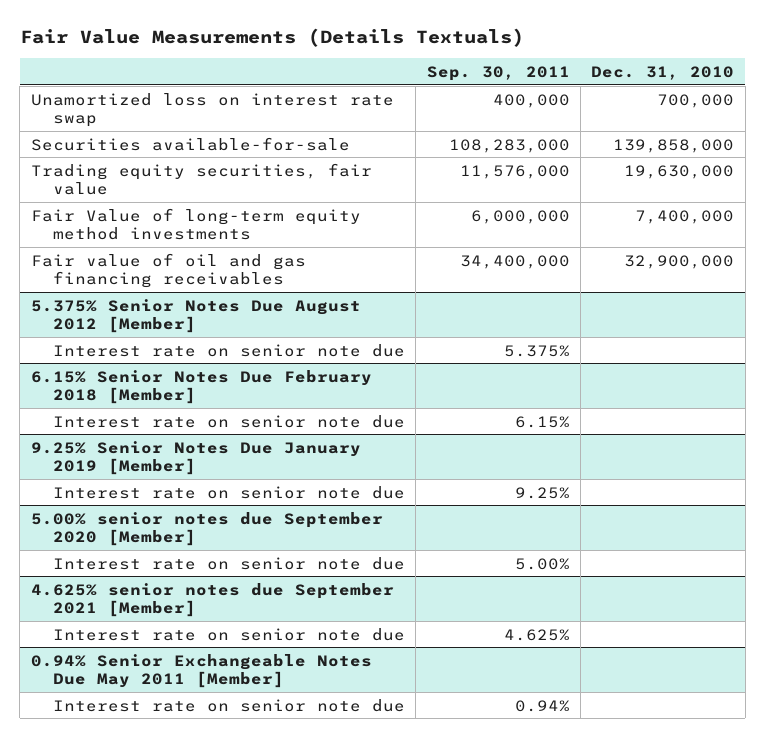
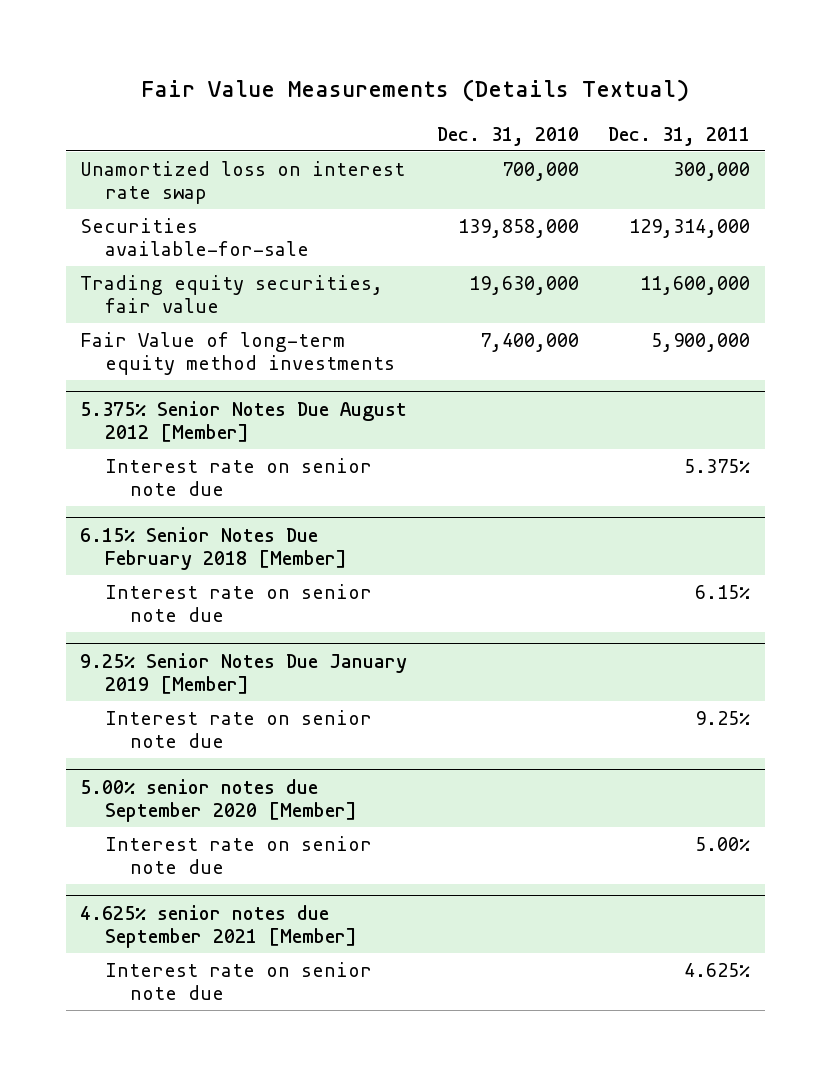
- Fair Value Measurements (Details Textuals)
+ Fair Value Measurements (Details Textual)
- | Sep. 30, 2011 | Dec. 31, 2010
+ | Dec. 31, 2010 | Dec. 31, 2011
- Fair value of oil and gas financing receivables | 34,400,000 | 32,900,000
- 0.94% Senior Exchangeable Notes Due May 2011 [Member]
- Interest rate on senior note due | 0.94% |

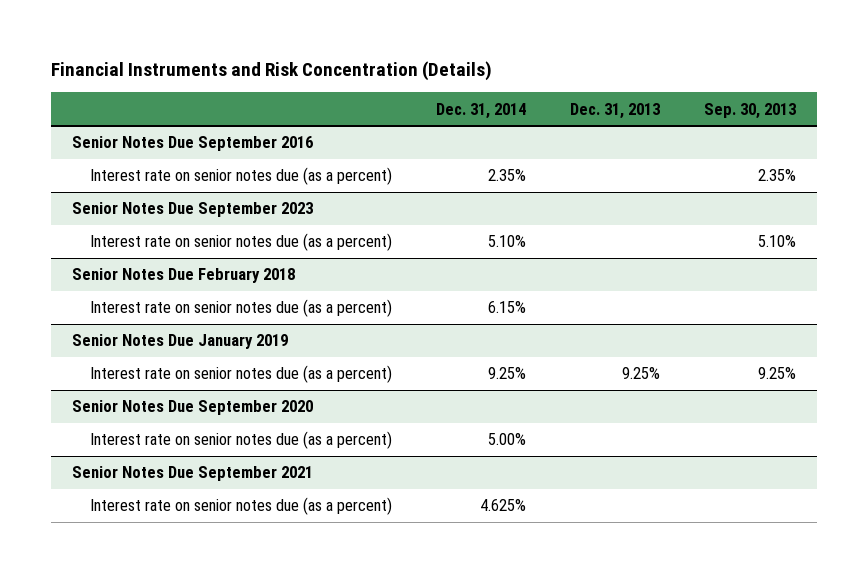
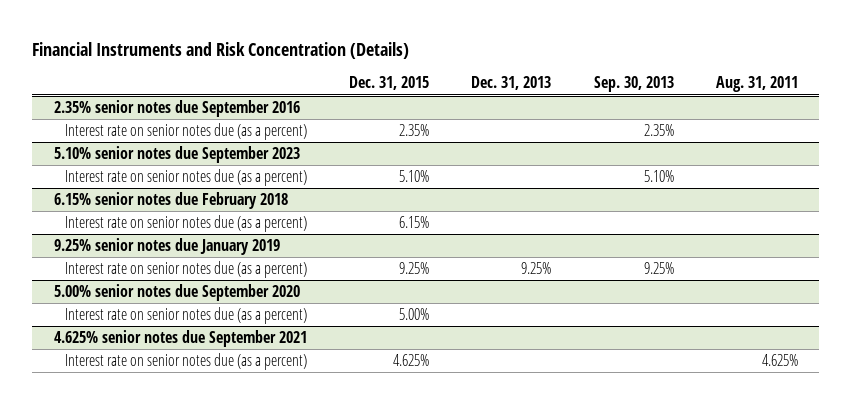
- | Dec. 31, 2014 | Dec. 31, 2013 | Sep. 30, 2013
+ | Dec. 31, 2015 | Dec. 31, 2013 | Sep. 30, 2013 | Aug. 31, 2011
- Senior Notes Due September 2016
+ 2.35% senior notes due September 2016
- Senior Notes Due September 2023
+ 5.10% senior notes due September 2023
- Senior Notes Due February 2018
+ 6.15% senior notes due February 2018
- Senior Notes Due January 2019
+ 9.25% senior notes due January 2019
- Senior Notes Due September 2020
+ 5.00% senior notes due September 2020
- Senior Notes Due September 2021
+ 4.625% senior notes due September 2021

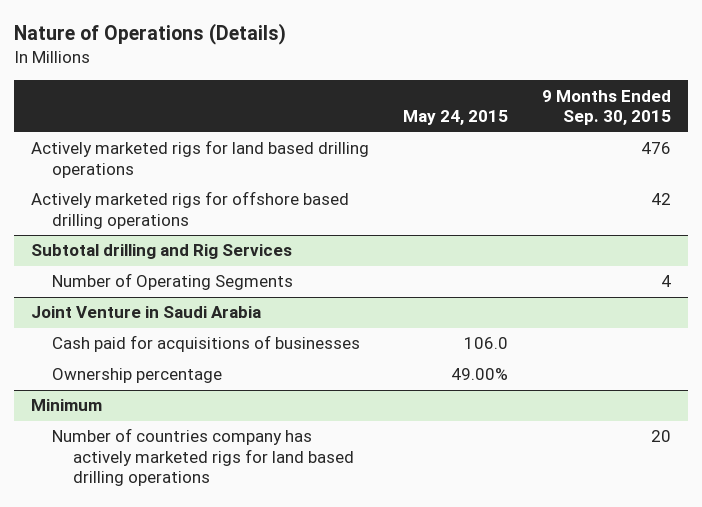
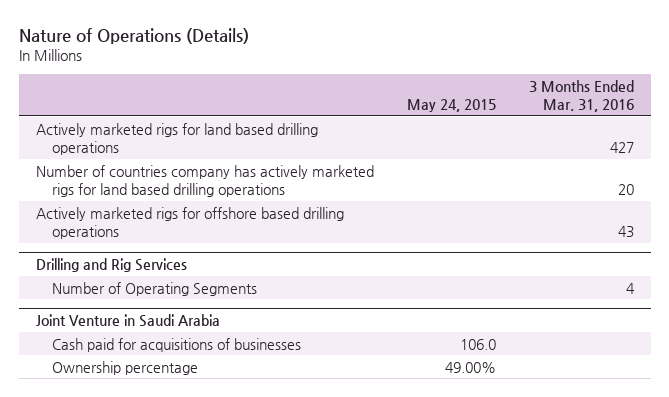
- | May 24, 2015 | 9 Months Ended Sep. 30, 2015
+ | May 24, 2015 | 3 Months Ended Mar. 31, 2016
+ Number of countries company has actively marketed rigs for land based drilling operations | | 20
- Subtotal drilling and Rig Services
+ Drilling and Rig Services
- Minimum
- Number of countries company has actively marketed rigs for land based drilling operations | | 20

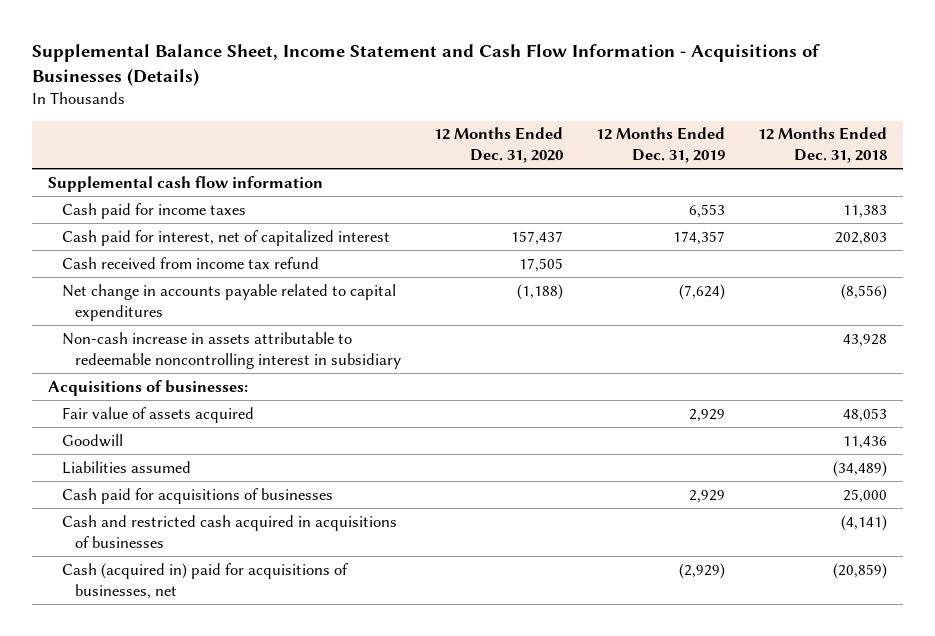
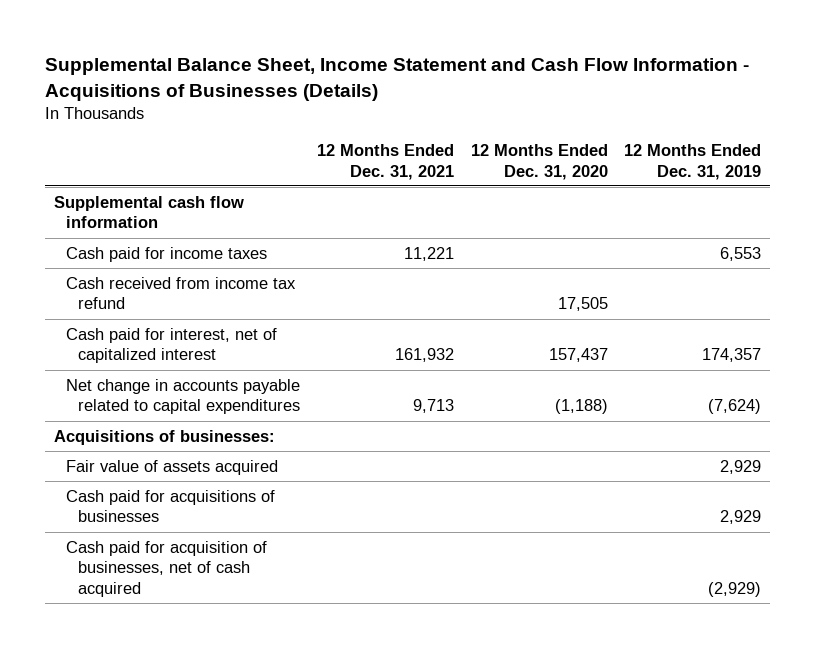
- | 12 Months Ended Dec. 31, 2020 | 12 Months Ended Dec. 31, 2019 | 12 Months Ended Dec. 31, 2018
+ | 12 Months Ended Dec. 31, 2021 | 12 Months Ended Dec. 31, 2020 | 12 Months Ended Dec. 31, 2019
moved down: Cash paid for interest, net of capitalized interest | 161,932 | 157,437 | 174,357
- Non-cash increase in assets attributable to redeemable noncontrolling interest in subsidiary | | | 43,928
- Goodwill | | | 11,436
- Liabilities assumed | | | (34,489)
- Cash and restricted cash acquired in acquisitions of businesses | | | (4,141)
- Cash (acquired in) paid for acquisitions of businesses, net | | (2,929) | (20,859)
+ Cash paid for acquisition of businesses, net of cash acquired | | | (2,929)

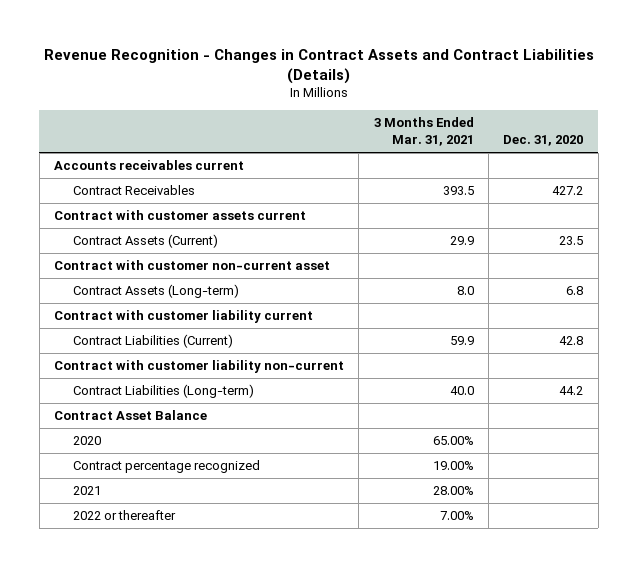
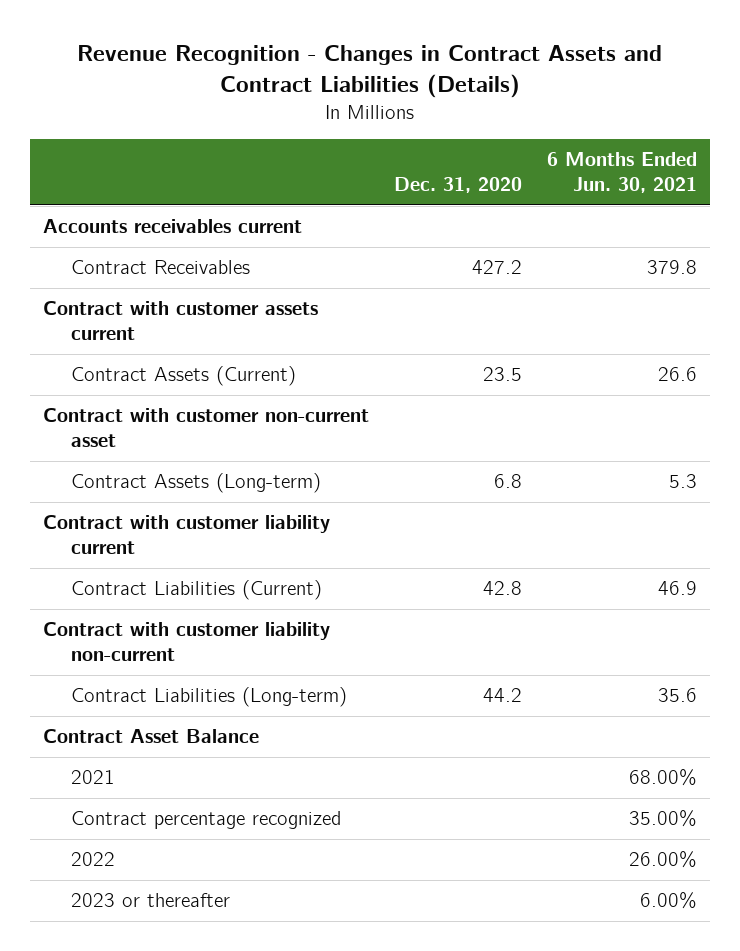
- | 3 Months Ended Mar. 31, 2021 | Dec. 31, 2020
+ | Dec. 31, 2020 | 6 Months Ended Jun. 30, 2021
- 2020 | 65.00% |
- 2022 or thereafter | 7.00% |
moved down: Contract percentage recognized | | 35.00%
+ 2022 | | 26.00%
+ 2023 or thereafter | | 6.00%

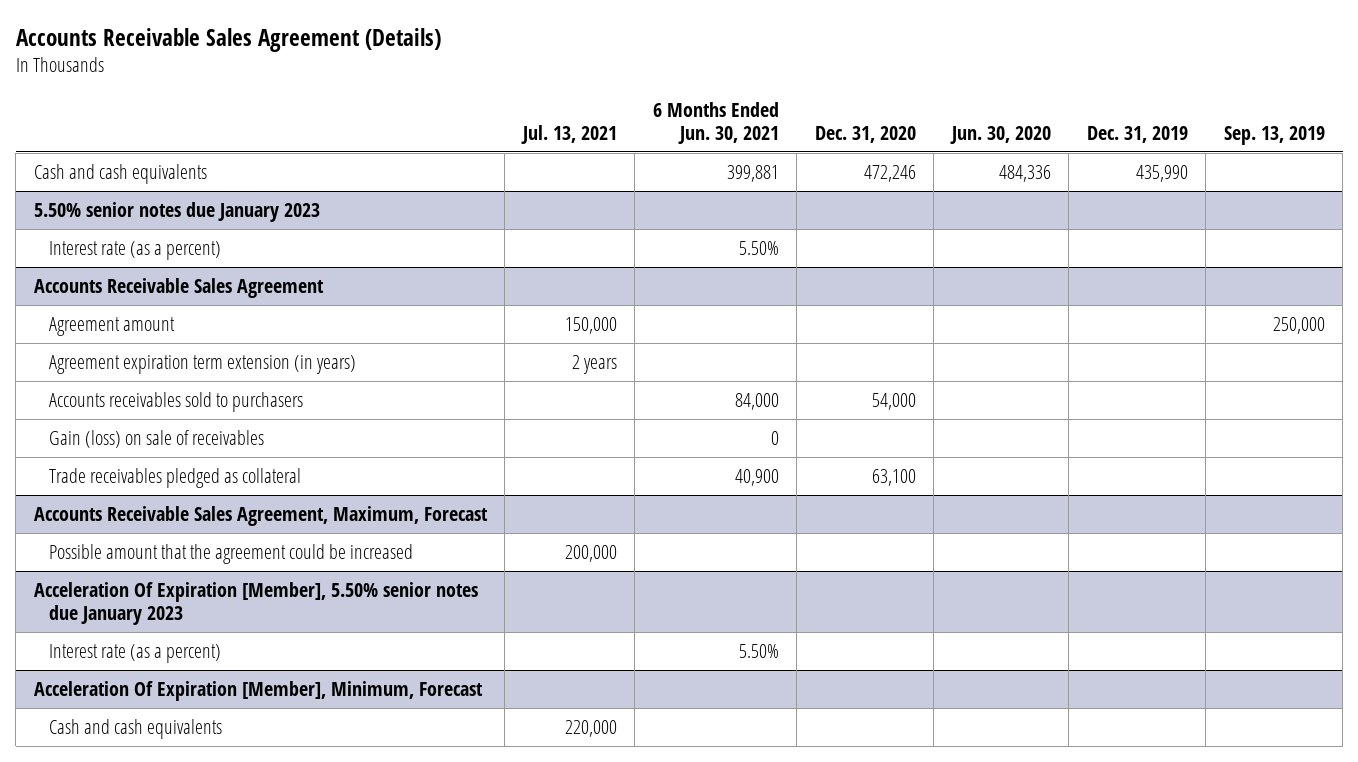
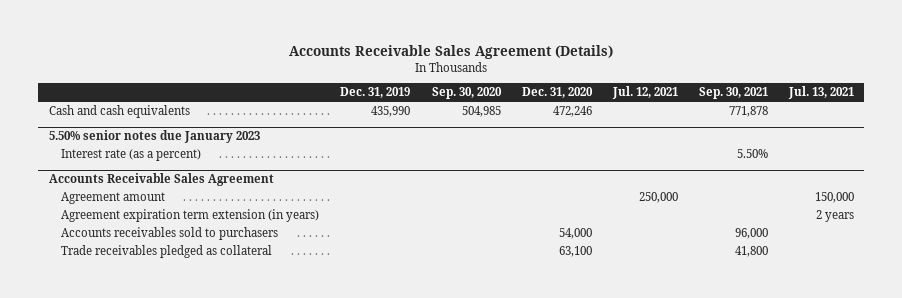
- | Jul. 13, 2021 | 6 Months Ended Jun. 30, 2021 | Dec. 31, 2020 | Jun. 30, 2020 | Dec. 31, 2019 | Sep. 13, 2019
+ | Dec. 31, 2019 | Sep. 30, 2020 | Dec. 31, 2020 | Jul. 12, 2021 | Sep. 30, 2021 | Jul. 13, 2021
@ Accounts Receivable Sales Agreement
- Gain (loss) on sale of receivables | | 0 | | | |
- Accounts Receivable Sales Agreement, Maximum, Forecast
- Possible amount that the agreement could be increased | 200,000 | | | | |
- Acceleration Of Expiration [Member], 5.50% senior notes due January 2023
- Interest rate (as a percent) | | 5.50% | | | |
- Acceleration Of Expiration [Member], Minimum, Forecast
- Cash and cash equivalents | 220,000 | | | | |

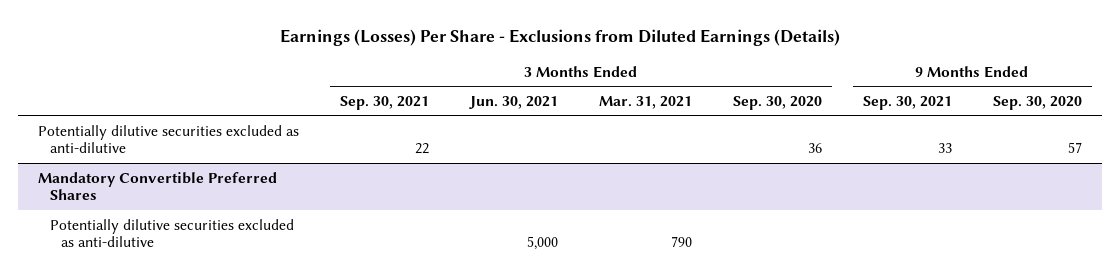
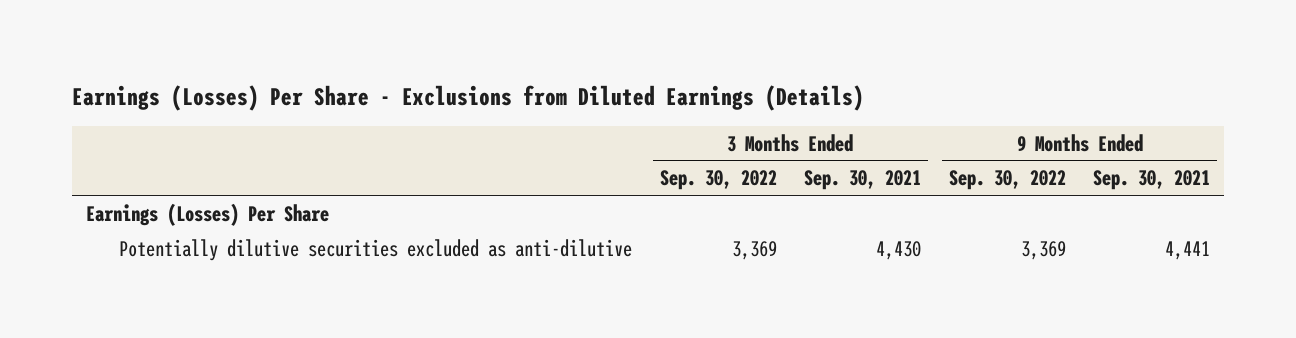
- | 3 Months Ended Sep. 30, 2021 | 3 Months Ended Jun. 30, 2021 | 3 Months Ended Mar. 31, 2021 | 3 Months Ended Sep. 30, 2020 | 9 Months Ended Sep. 30, 2021 | 9 Months Ended Sep. 30, 2020
+ | 3 Months Ended Sep. 30, 2022 | 3 Months Ended Sep. 30, 2021 | 9 Months Ended Sep. 30, 2022 | 9 Months Ended Sep. 30, 2021
- Potentially dilutive securities excluded as anti-dilutive | 22 | | | 36 | 33 | 57
- Mandatory Convertible Preferred Shares
- Potentially dilutive securities excluded as anti-dilutive | | 5,000 | 790 | | |
+ Earnings (Losses) Per Share
+ Potentially dilutive securities excluded as anti-dilutive | 3,369 | 4,430 | 3,369 | 4,441

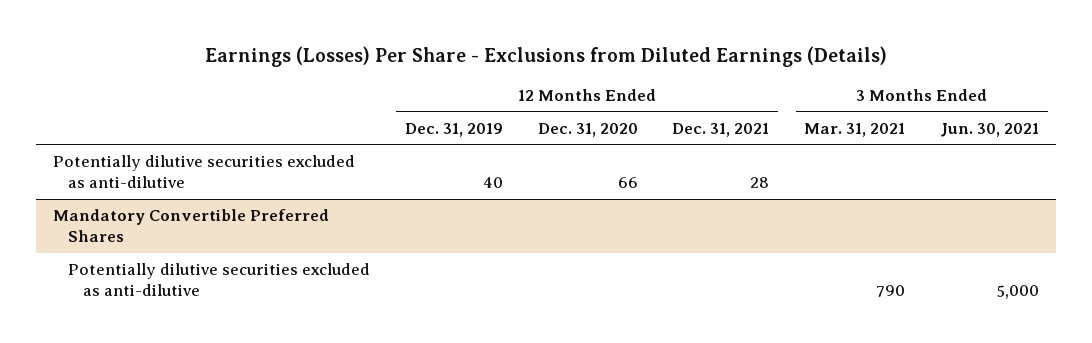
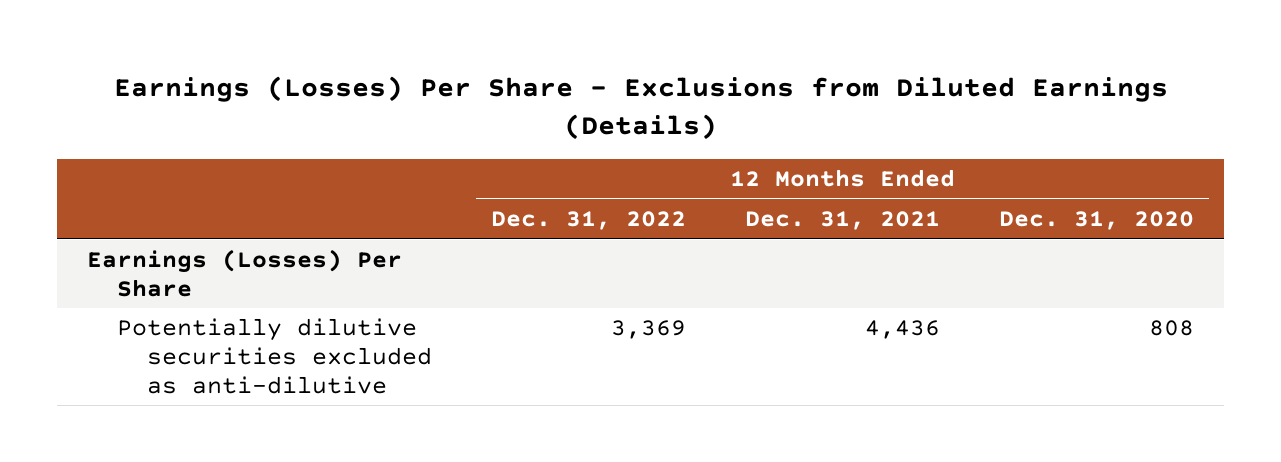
- | 12 Months Ended Dec. 31, 2019 | 12 Months Ended Dec. 31, 2020 | 12 Months Ended Dec. 31, 2021 | 3 Months Ended Mar. 31, 2021 | 3 Months Ended Jun. 30, 2021
+ | 12 Months Ended Dec. 31, 2022 | 12 Months Ended Dec. 31, 2021 | 12 Months Ended Dec. 31, 2020
- Potentially dilutive securities excluded as anti-dilutive | 40 | 66 | 28 | |
- Mandatory Convertible Preferred Shares
- Potentially dilutive securities excluded as anti-dilutive | | | | 790 | 5,000
+ Earnings (Losses) Per Share
+ Potentially dilutive securities excluded as anti-dilutive | 3,369 | 4,436 | 808

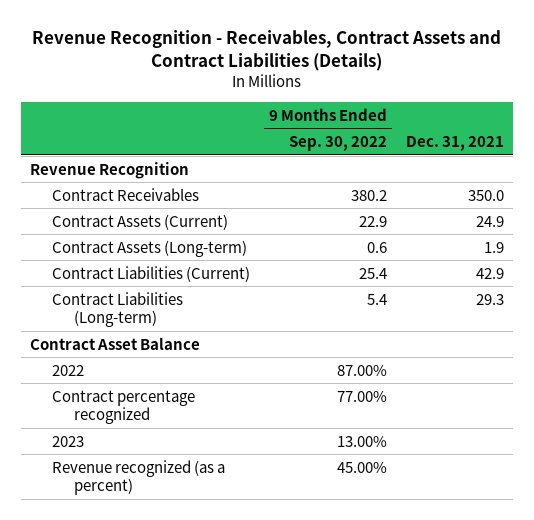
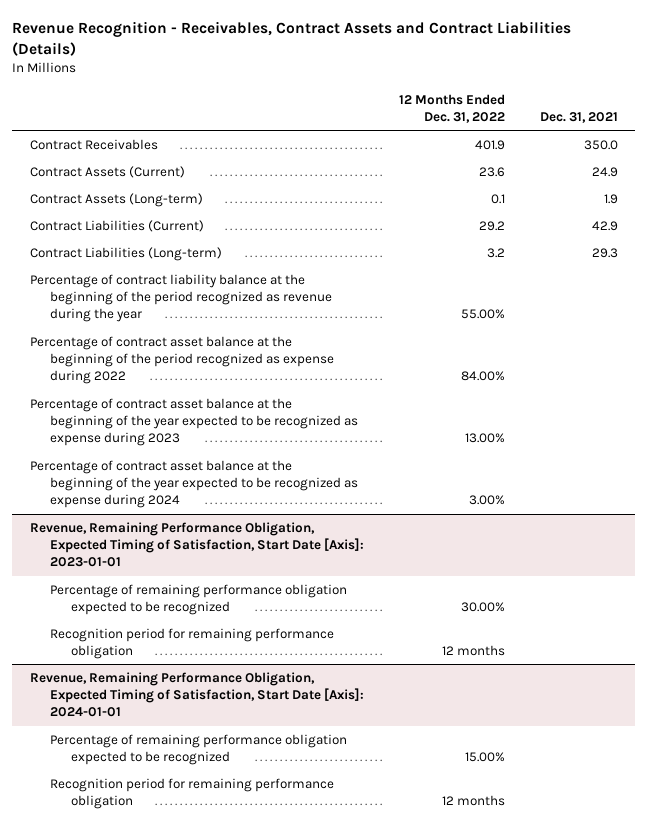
- | 9 Months Ended Sep. 30, 2022 | Dec. 31, 2021
+ | 12 Months Ended Dec. 31, 2022 | Dec. 31, 2021
- Revenue Recognition
- Contract Asset Balance
- 2022 | 87.00% |
- Contract percentage recognized | 77.00% |
- 2023 | 13.00% |
- Revenue recognized (as a percent) | 45.00% |
+ Percentage of contract liability balance at the beginning of the period recognized as revenue during the year | 55.00% |
+ Percentage of contract asset balance at the beginning of the period recognized as expense during 2022 | 84.00% |
+ Percentage of contract asset balance at the beginning of the year expected to be recognized as expense during 2023 | 13.00% |
+ Percentage of contract asset balance at the beginning of the year expected to be recognized as expense during 2024 | 3.00% |
+ Revenue, Remaining Performance Obligation, Expected Timing of Satisfaction, Start Date [Axis]: 2023-01-01
+ Percentage of remaining performance obligation expected to be recognized | 30.00% |
+ Recognition period for remaining performance obligation | 12 months |
+ Revenue, Remaining Performance Obligation, Expected Timing of Satisfaction, Start Date [Axis]: 2024-01-01
+ Percentage of remaining performance obligation expected to be recognized | 15.00% |
+ Recognition period for remaining performance obligation | 12 months |

